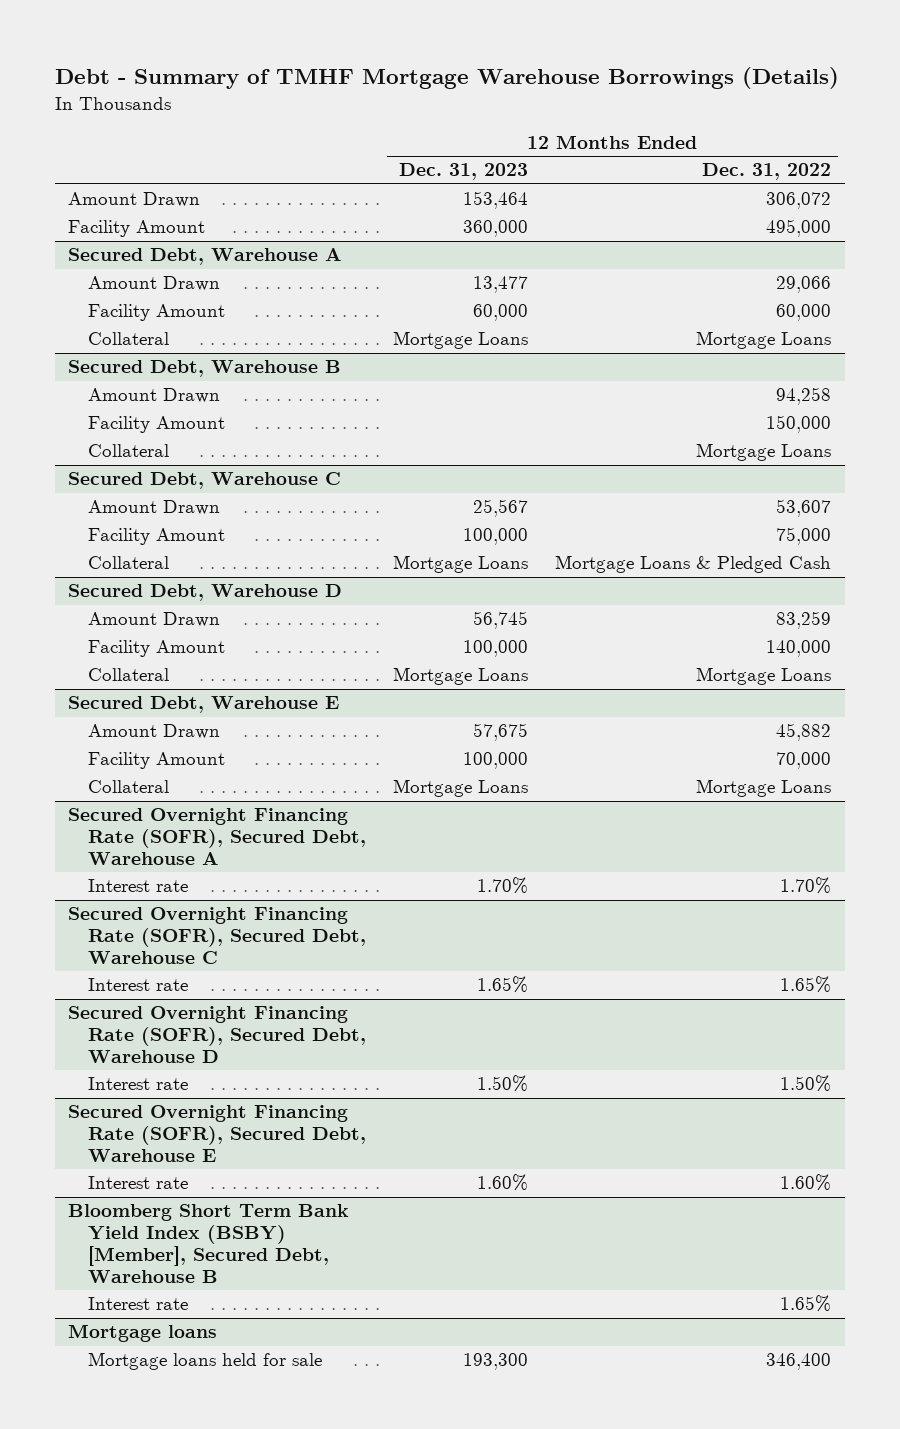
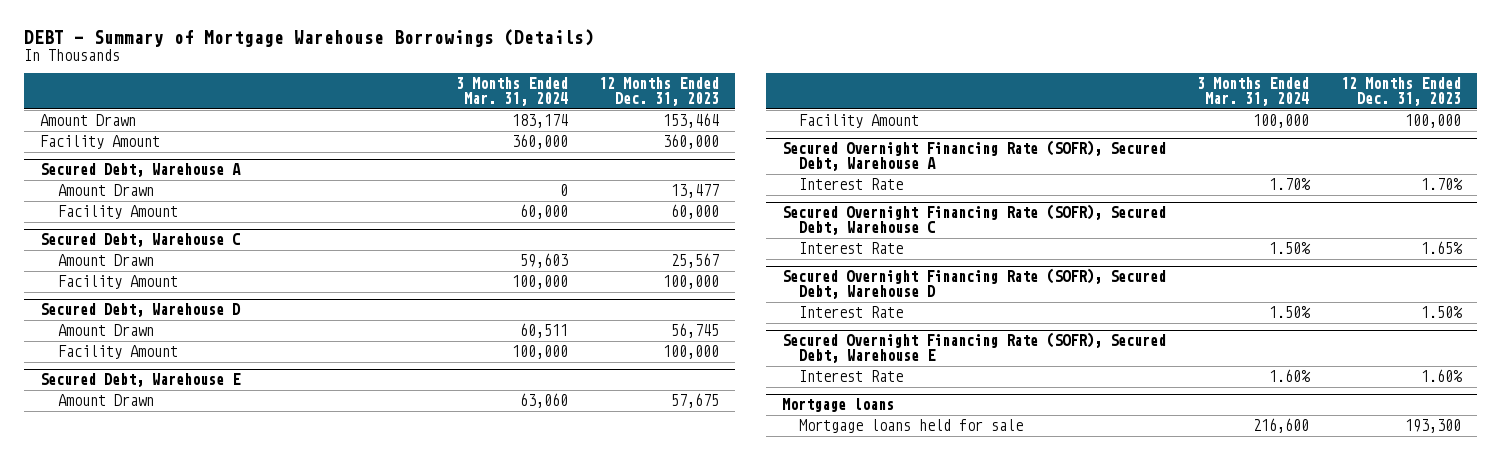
- Debt - Summary of TMHF Mortgage Warehouse Borrowings (Details)
+ DEBT - Summary of Mortgage Warehouse Borrowings (Details)
- | 12 Months Ended Dec. 31, 2023 | 12 Months Ended Dec. 31, 2022
+ | 3 Months Ended Mar. 31, 2024 | 12 Months Ended Dec. 31, 2023
@ Secured Debt, Warehouse A
- Collateral | Mortgage Loans | Mortgage Loans
- Secured Debt, Warehouse B
- Amount Drawn | | 94,258
- Facility Amount | | 150,000
- Collateral | | Mortgage Loans
@ Secured Debt, Warehouse C
- Collateral | Mortgage Loans | Mortgage Loans & Pledged Cash
@ Secured Debt, Warehouse D
- Collateral | Mortgage Loans | Mortgage Loans
@ Secured Debt, Warehouse E
- Collateral | Mortgage Loans | Mortgage Loans
@ Secured Overnight Financing Rate (SOFR), Secured Debt, Warehouse A
- Interest rate | 1.70% | 1.70%
+ Interest Rate | 1.70% | 1.70%
@ Secured Overnight Financing Rate (SOFR), Secured Debt, Warehouse C
- Interest rate | 1.65% | 1.65%
+ Interest Rate | 1.50% | 1.65%
@ Secured Overnight Financing Rate (SOFR), Secured Debt, Warehouse D
- Interest rate | 1.50% | 1.50%
+ Interest Rate | 1.50% | 1.50%
@ Secured Overnight Financing Rate (SOFR), Secured Debt, Warehouse E
- Interest rate | 1.60% | 1.60%
- Bloomberg Short Term Bank Yield Index (BSBY) [Member], Secured Debt, Warehouse B
- Interest rate | | 1.65%
@ Secured Overnight Financing Rate (SOFR), Secured Debt, Warehouse E
+ Interest Rate | 1.60% | 1.60%

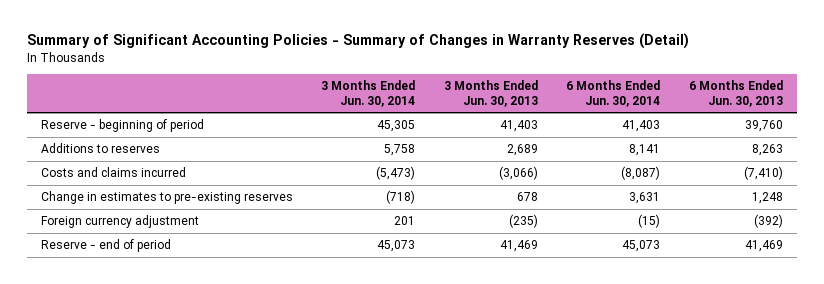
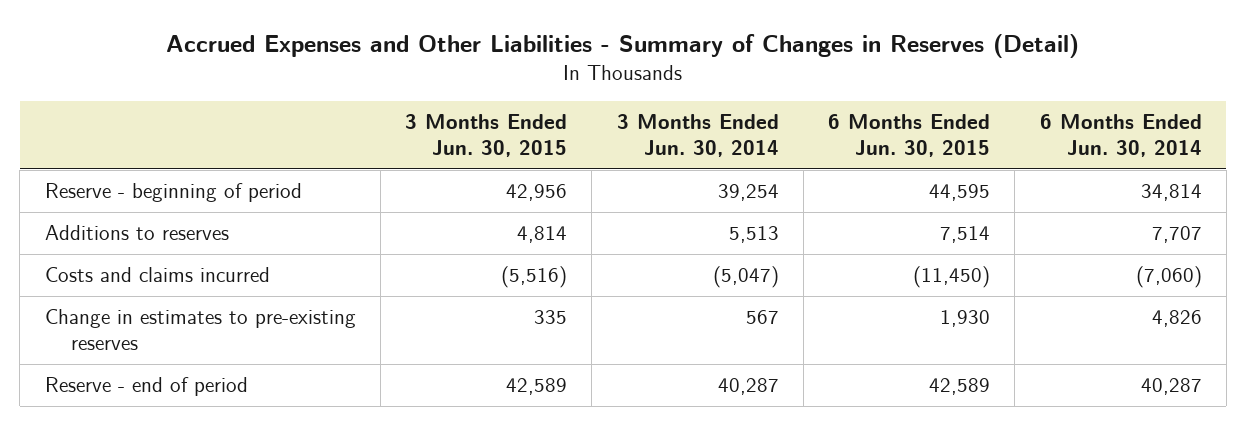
- Summary of Significant Accounting Policies - Summary of Changes in Warranty Reserves (Detail)
+ Accrued Expenses and Other Liabilities - Summary of Changes in Reserves (Detail)
- | 3 Months Ended Jun. 30, 2014 | 3 Months Ended Jun. 30, 2013 | 6 Months Ended Jun. 30, 2014 | 6 Months Ended Jun. 30, 2013
+ | 3 Months Ended Jun. 30, 2015 | 3 Months Ended Jun. 30, 2014 | 6 Months Ended Jun. 30, 2015 | 6 Months Ended Jun. 30, 2014
- Reserve - beginning of period | 45,305 | 41,403 | 41,403 | 39,760
- Additions to reserves | 5,758 | 2,689 | 8,141 | 8,263
- Costs and claims incurred | (5,473) | (3,066) | (8,087) | (7,410)
- Change in estimates to pre-existing reserves | (718) | 678 | 3,631 | 1,248
- Foreign currency adjustment | 201 | (235) | (15) | (392)
- Reserve - end of period | 45,073 | 41,469 | 45,073 | 41,469
+ Reserve - beginning of period | 42,956 | 39,254 | 44,595 | 34,814
+ Additions to reserves | 4,814 | 5,513 | 7,514 | 7,707
+ Costs and claims incurred | (5,516) | (5,047) | (11,450) | (7,060)
+ Change in estimates to pre-existing reserves | 335 | 567 | 1,930 | 4,826
+ Reserve - end of period | 42,589 | 40,287 | 42,589 | 40,287

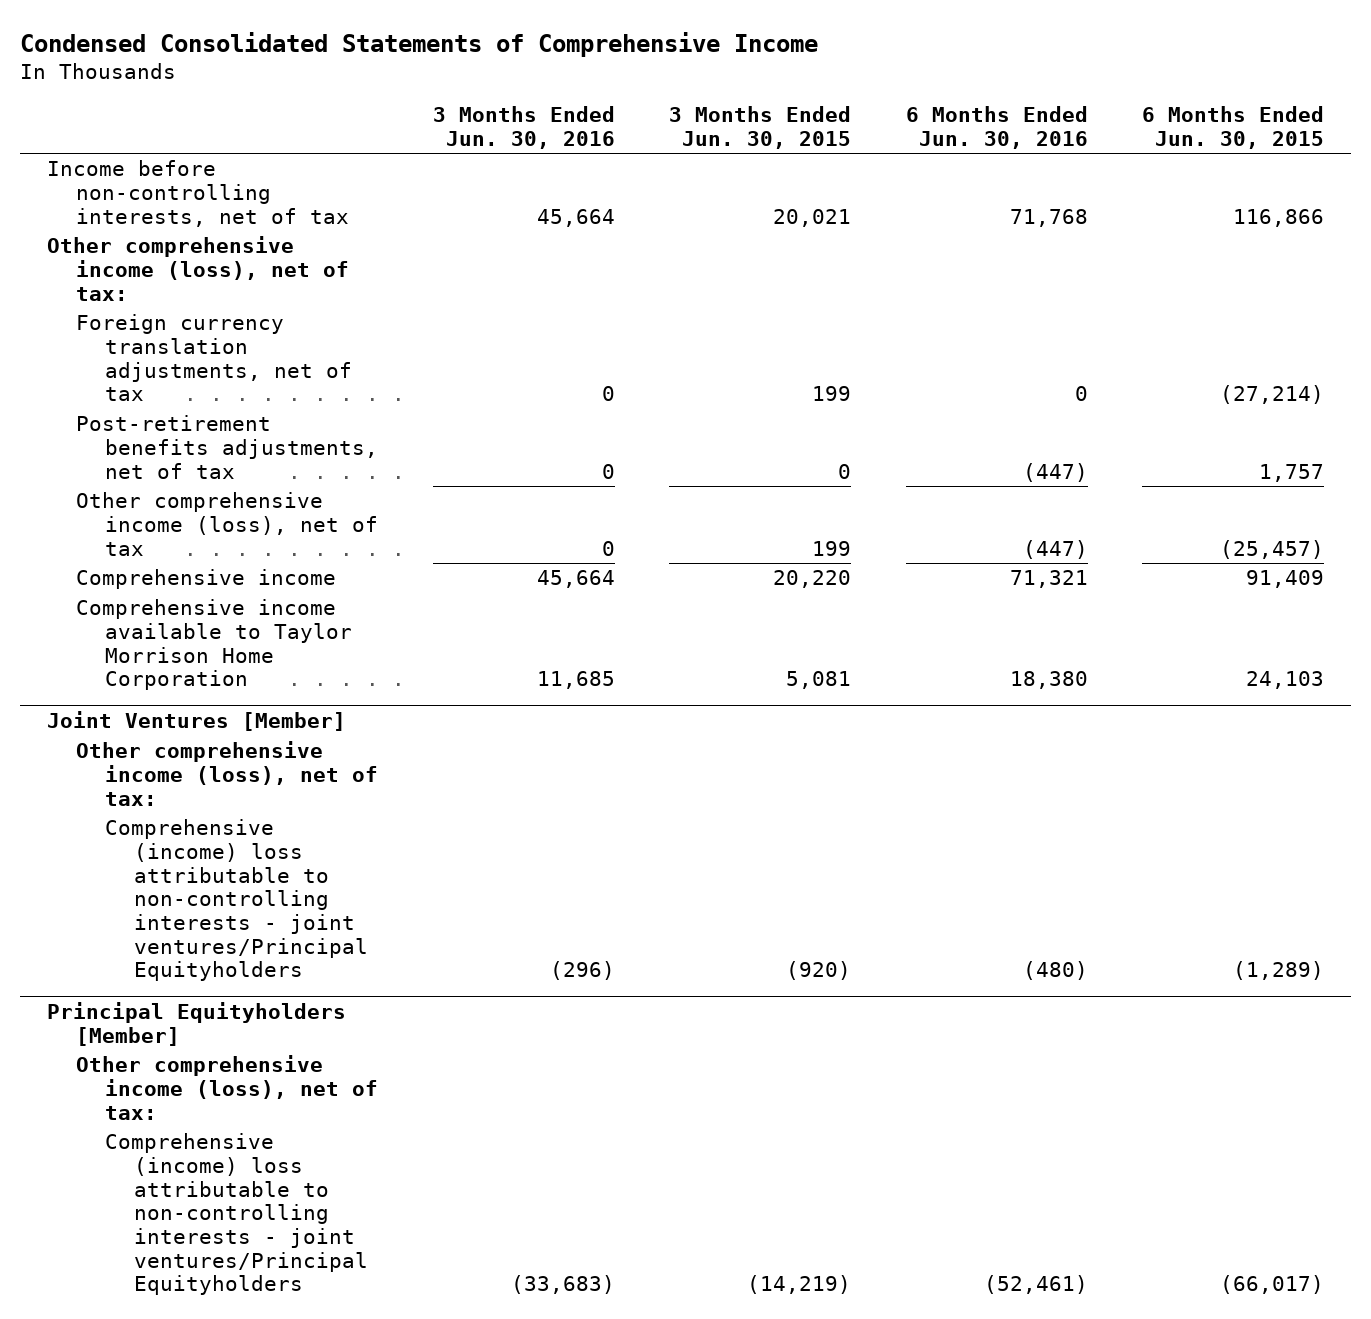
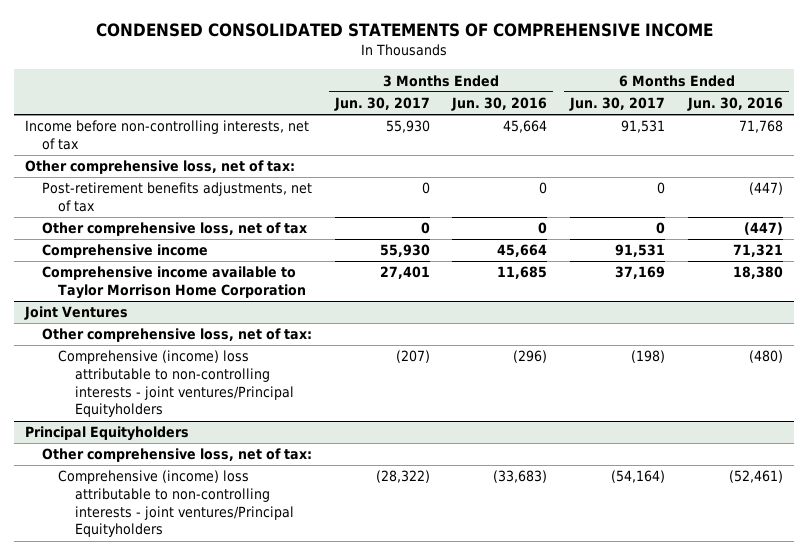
- Condensed Consolidated Statements of Comprehensive Income
+ CONDENSED CONSOLIDATED STATEMENTS OF COMPREHENSIVE INCOME
- | 3 Months Ended Jun. 30, 2016 | 3 Months Ended Jun. 30, 2015 | 6 Months Ended Jun. 30, 2016 | 6 Months Ended Jun. 30, 2015
+ | 3 Months Ended Jun. 30, 2017 | 3 Months Ended Jun. 30, 2016 | 6 Months Ended Jun. 30, 2017 | 6 Months Ended Jun. 30, 2016
- Other comprehensive income (loss), net of tax:
- Foreign currency translation adjustments, net of tax | 0 | 199 | 0 | (27,214)
+ Other comprehensive loss, net of tax:
- Other comprehensive income (loss), net of tax | 0 | 199 | (447) | (25,457)
+ Other comprehensive loss, net of tax | 0 | 0 | 0 | (447)
- Joint Ventures [Member]
- Other comprehensive income (loss), net of tax:
+ Joint Ventures
+ Other comprehensive loss, net of tax:
- Principal Equityholders [Member]
- Other comprehensive income (loss), net of tax:
+ Principal Equityholders
+ Other comprehensive loss, net of tax:

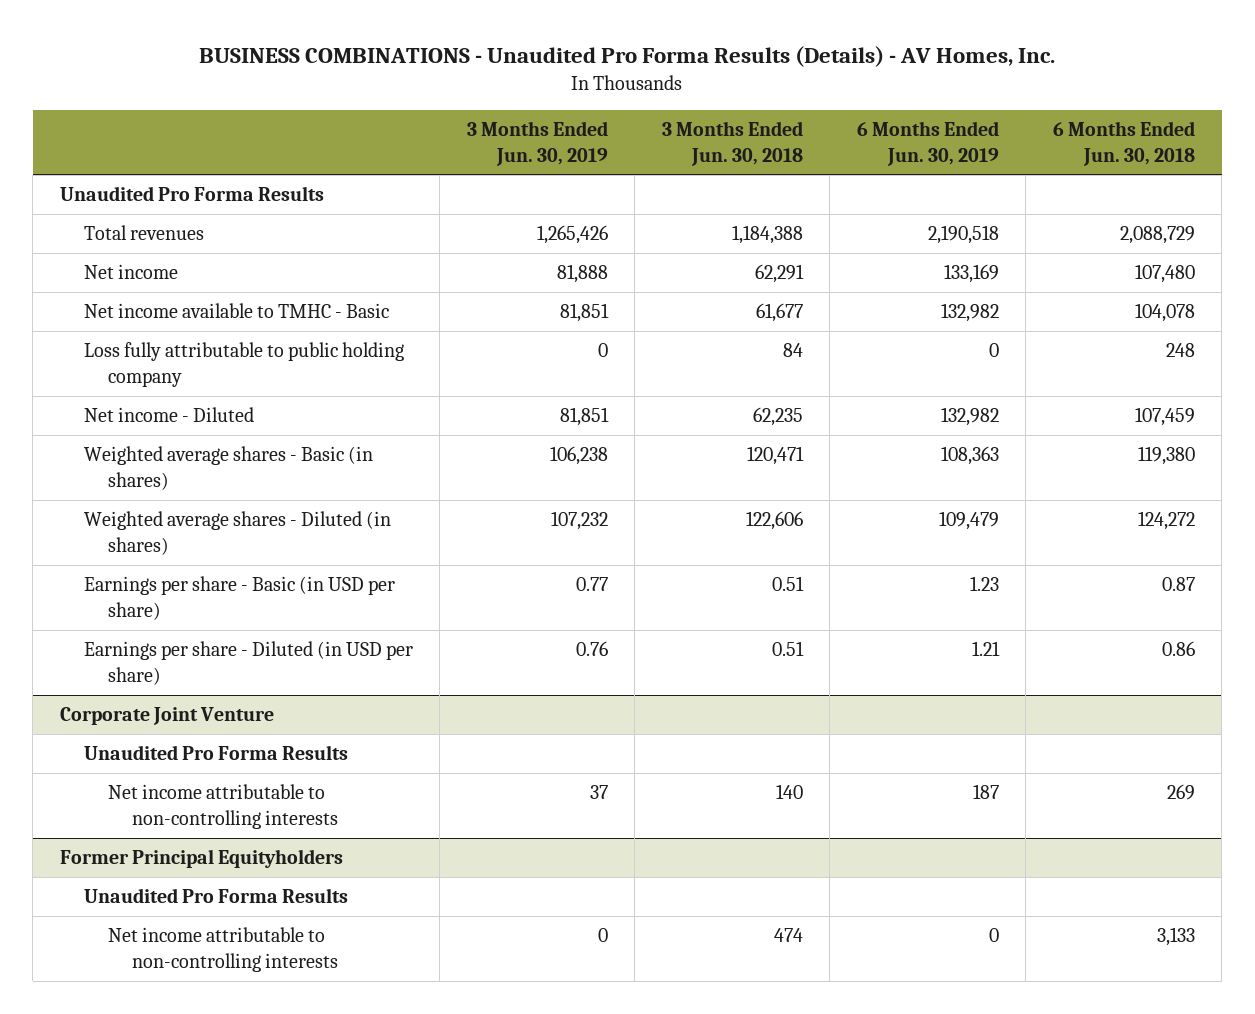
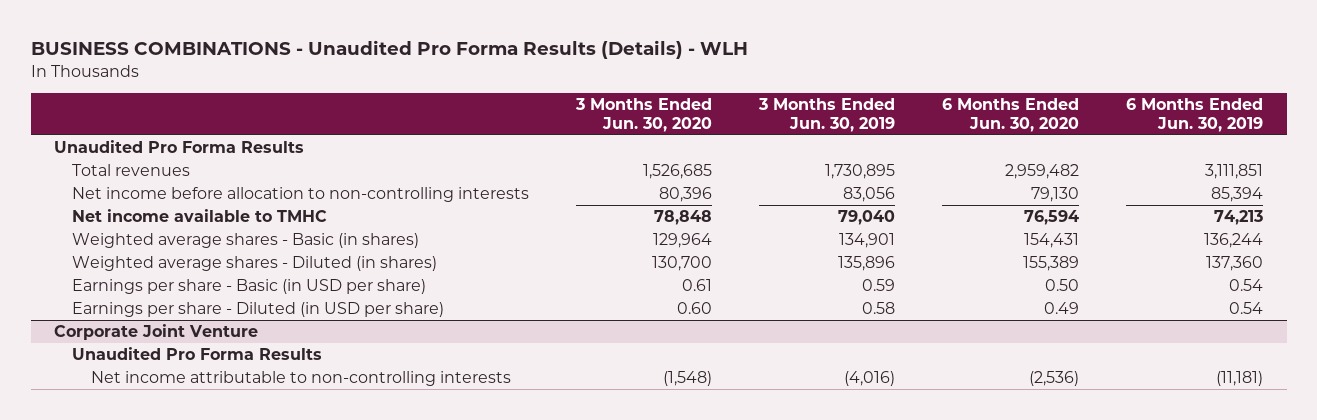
- BUSINESS COMBINATIONS - Unaudited Pro Forma Results (Details) - AV Homes, Inc.
+ BUSINESS COMBINATIONS - Unaudited Pro Forma Results (Details) - WLH
- | 3 Months Ended Jun. 30, 2019 | 3 Months Ended Jun. 30, 2018 | 6 Months Ended Jun. 30, 2019 | 6 Months Ended Jun. 30, 2018
+ | 3 Months Ended Jun. 30, 2020 | 3 Months Ended Jun. 30, 2019 | 6 Months Ended Jun. 30, 2020 | 6 Months Ended Jun. 30, 2019
- Total revenues | 1,265,426 | 1,184,388 | 2,190,518 | 2,088,729
- Net income | 81,888 | 62,291 | 133,169 | 107,480
- Net income available to TMHC - Basic | 81,851 | 61,677 | 132,982 | 104,078
- Loss fully attributable to public holding company | 0 | 84 | 0 | 248
- Net income - Diluted | 81,851 | 62,235 | 132,982 | 107,459
- Weighted average shares - Basic (in shares) | 106,238 | 120,471 | 108,363 | 119,380
- Weighted average shares - Diluted (in shares) | 107,232 | 122,606 | 109,479 | 124,272
- Earnings per share - Basic (in USD per share) | 0.77 | 0.51 | 1.23 | 0.87
- Earnings per share - Diluted (in USD per share) | 0.76 | 0.51 | 1.21 | 0.86
+ Total revenues | 1,526,685 | 1,730,895 | 2,959,482 | 3,111,851
+ Net income before allocation to non-controlling interests | 80,396 | 83,056 | 79,130 | 85,394
+ Net income available to TMHC | 78,848 | 79,040 | 76,594 | 74,213
+ Weighted average shares - Basic (in shares) | 129,964 | 134,901 | 154,431 | 136,244
+ Weighted average shares - Diluted (in shares) | 130,700 | 135,896 | 155,389 | 137,360
+ Earnings per share - Basic (in USD per share) | 0.61 | 0.59 | 0.50 | 0.54
+ Earnings per share - Diluted (in USD per share) | 0.60 | 0.58 | 0.49 | 0.54
@ Corporate Joint Venture
- Net income attributable to non-controlling interests | 37 | 140 | 187 | 269
- Former Principal Equityholders
- Unaudited Pro Forma Results
- Net income attributable to non-controlling interests | 0 | 474 | 0 | 3,133
@ Corporate Joint Venture
+ Net income attributable to non-controlling interests | (1,548) | (4,016) | (2,536) | (11,181)

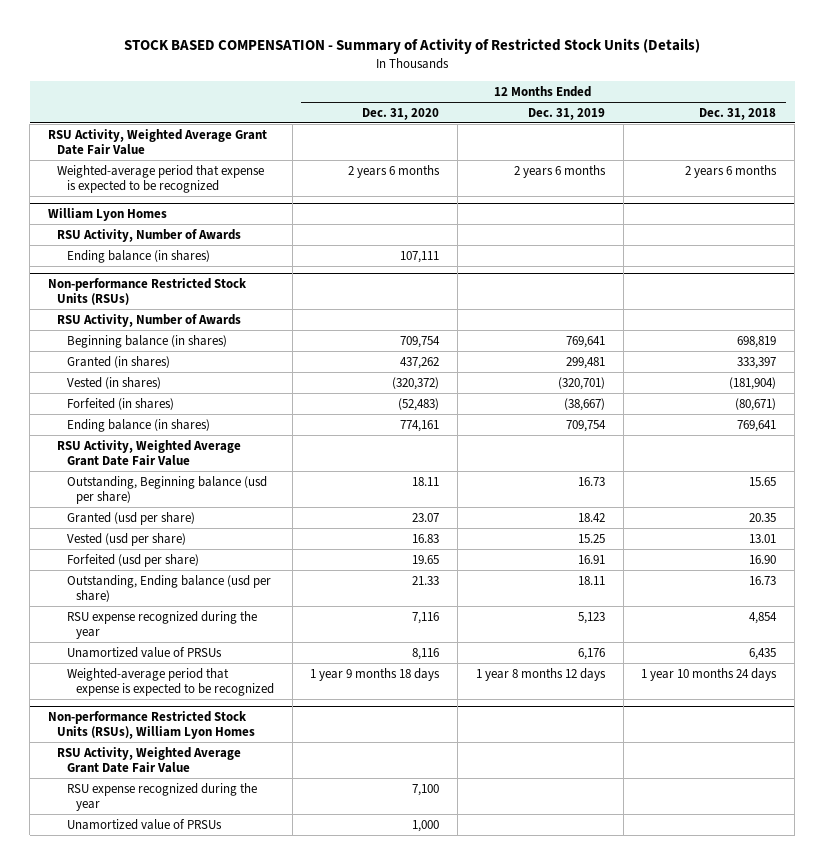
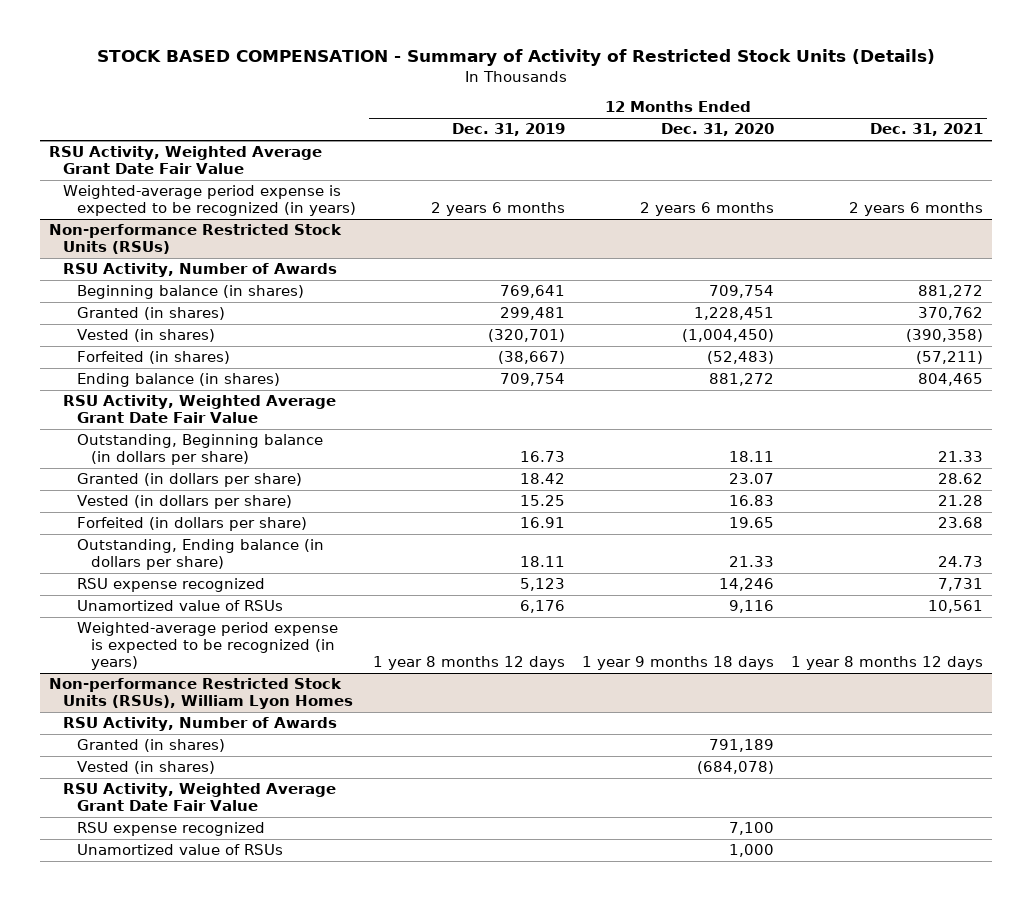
- | 12 Months Ended Dec. 31, 2020 | 12 Months Ended Dec. 31, 2019 | 12 Months Ended Dec. 31, 2018
+ | 12 Months Ended Dec. 31, 2019 | 12 Months Ended Dec. 31, 2020 | 12 Months Ended Dec. 31, 2021
- Weighted-average period that expense is expected to be recognized | 2 years 6 months | 2 years 6 months | 2 years 6 months
- William Lyon Homes
- RSU Activity, Number of Awards
- Ending balance (in shares) | 107,111 | |
+ Weighted-average period expense is expected to be recognized (in years) | 2 years 6 months | 2 years 6 months | 2 years 6 months
@ Non-performance Restricted Stock Units (RSUs)
- Granted (in shares) | 437,262 | 299,481 | 333,397
- Vested (in shares) | (320,372) | (320,701) | (181,904)
+ Granted (in shares) | 299,481 | 1,228,451 | 370,762
+ Vested (in shares) | (320,701) | (1,004,450) | (390,358)
- Ending balance (in shares) | 774,161 | 709,754 | 769,641
+ Ending balance (in shares) | 709,754 | 881,272 | 804,465
- Outstanding, Beginning balance (usd per share) | 18.11 | 16.73 | 15.65
- Granted (usd per share) | 23.07 | 18.42 | 20.35
- Vested (usd per share) | 16.83 | 15.25 | 13.01
- Forfeited (usd per share) | 19.65 | 16.91 | 16.90
- Outstanding, Ending balance (usd per share) | 21.33 | 18.11 | 16.73
- RSU expense recognized during the year | 7,116 | 5,123 | 4,854
- Unamortized value of PRSUs | 8,116 | 6,176 | 6,435
- Weighted-average period that expense is expected to be recognized | 1 year 9 months 18 days | 1 year 8 months 12 days | 1 year 10 months 24 days
+ Outstanding, Beginning balance (in dollars per share) | 16.73 | 18.11 | 21.33
+ Granted (in dollars per share) | 18.42 | 23.07 | 28.62
+ Vested (in dollars per share) | 15.25 | 16.83 | 21.28
+ Forfeited (in dollars per share) | 16.91 | 19.65 | 23.68
+ Outstanding, Ending balance (in dollars per share) | 18.11 | 21.33 | 24.73
+ RSU expense recognized | 5,123 | 14,246 | 7,731
+ Unamortized value of RSUs | 6,176 | 9,116 | 10,561
+ Weighted-average period expense is expected to be recognized (in years) | 1 year 8 months 12 days | 1 year 9 months 18 days | 1 year 8 months 12 days
@ Non-performance Restricted Stock Units (RSUs), William Lyon Homes
+ RSU Activity, Number of Awards
+ Granted (in shares) | | 791,189 |
+ Vested (in shares) | | (684,078) |
- RSU expense recognized during the year | 7,100 | |
- Unamortized value of PRSUs | 1,000 | |
+ RSU expense recognized | | 7,100 |
+ Unamortized value of RSUs | | 1,000 |

